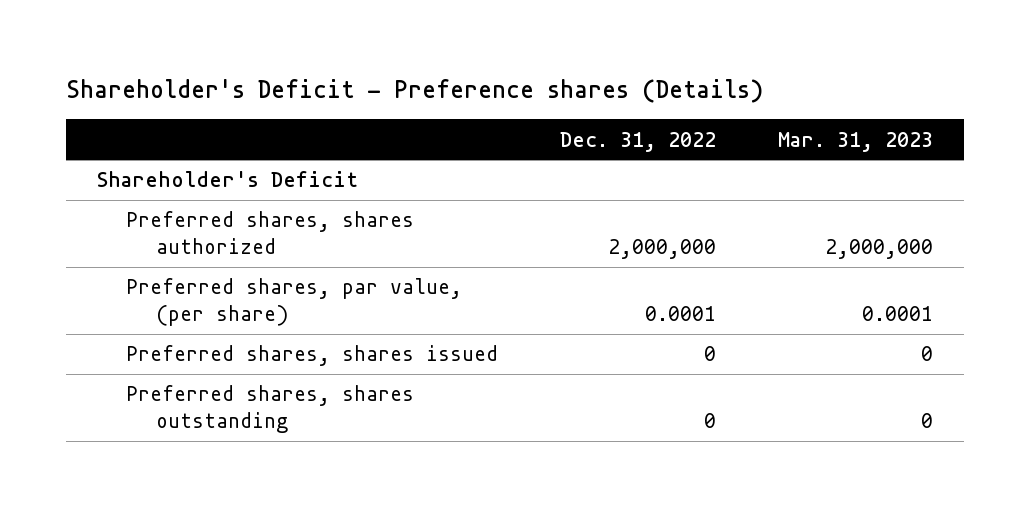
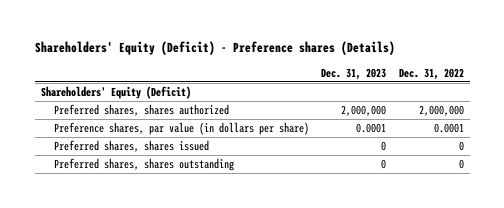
- Shareholder's Deficit - Preference shares (Details)
+ Shareholders' Equity (Deficit) - Preference shares (Details)
- | Dec. 31, 2022 | Mar. 31, 2023
+ | Dec. 31, 2023 | Dec. 31, 2022
- Shareholder's Deficit
+ Shareholders' Equity (Deficit)
- Preferred shares, par value, (per share) | 0.0001 | 0.0001
+ Preference shares, par value (in dollars per share) | 0.0001 | 0.0001

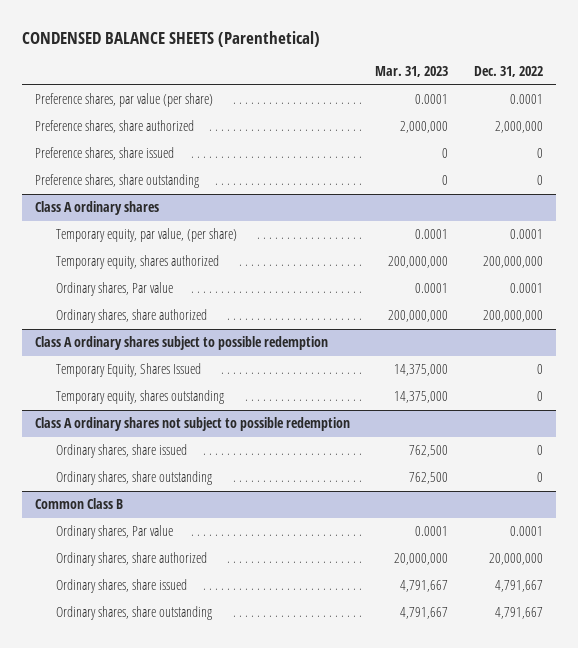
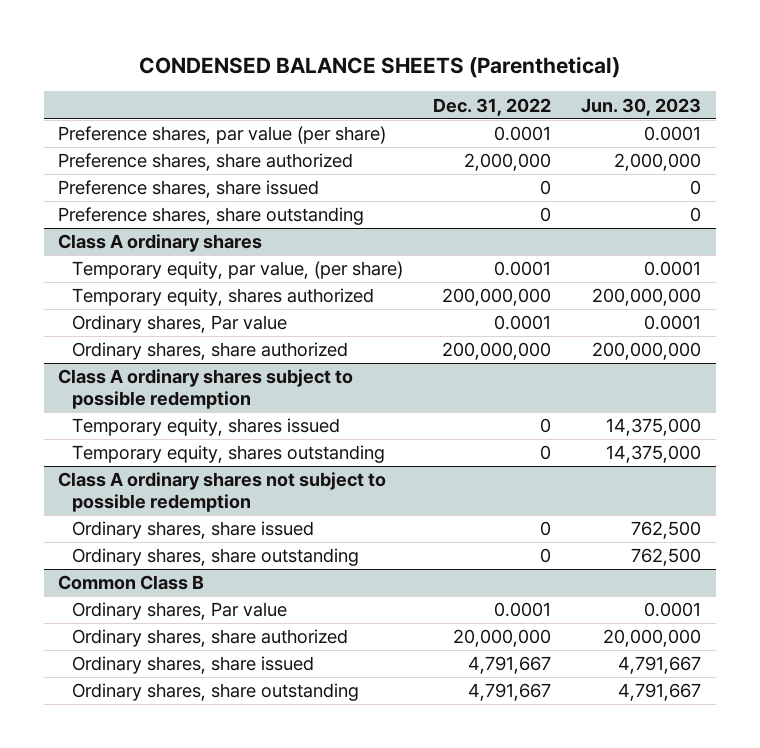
- | Mar. 31, 2023 | Dec. 31, 2022
+ | Dec. 31, 2022 | Jun. 30, 2023
@ Class A ordinary shares subject to possible redemption
- Temporary Equity, Shares Issued | 14,375,000 | 0
+ Temporary equity, shares issued | 0 | 14,375,000

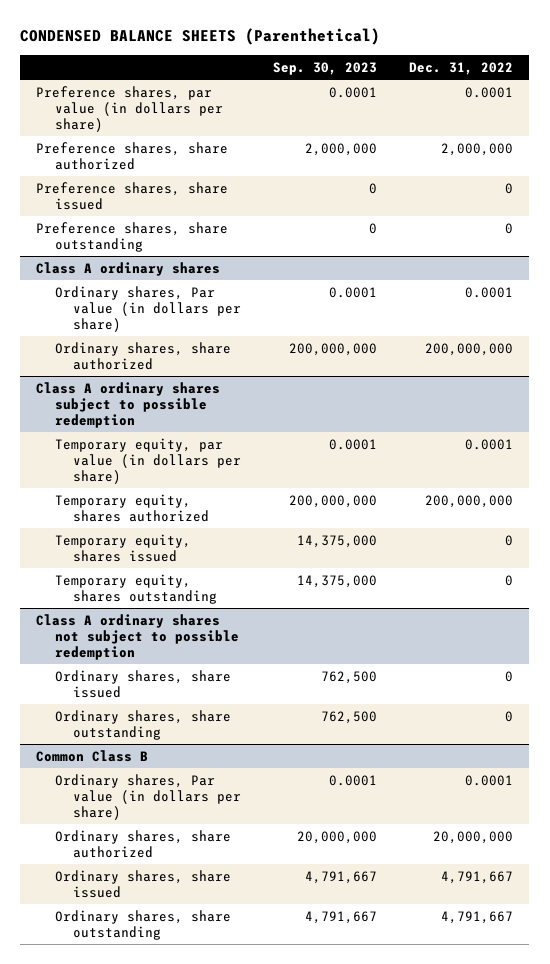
- | Dec. 31, 2022 | Jun. 30, 2023
+ | Sep. 30, 2023 | Dec. 31, 2022
- Preference shares, par value (per share) | 0.0001 | 0.0001
+ Preference shares, par value (in dollars per share) | 0.0001 | 0.0001
@ Class A ordinary shares
- Temporary equity, par value, (per share) | 0.0001 | 0.0001
- Temporary equity, shares authorized | 200,000,000 | 200,000,000
- Ordinary shares, Par value | 0.0001 | 0.0001
+ Ordinary shares, Par value (in dollars per share) | 0.0001 | 0.0001
@ Class A ordinary shares subject to possible redemption
+ Temporary equity, par value (in dollars per share) | 0.0001 | 0.0001
+ Temporary equity, shares authorized | 200,000,000 | 200,000,000
@ Common Class B
- Ordinary shares, Par value | 0.0001 | 0.0001
+ Ordinary shares, Par value (in dollars per share) | 0.0001 | 0.0001

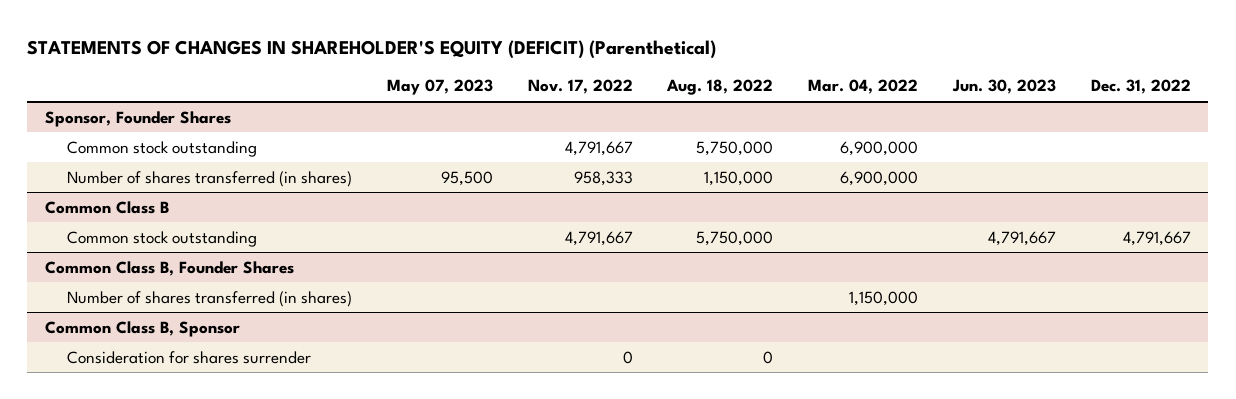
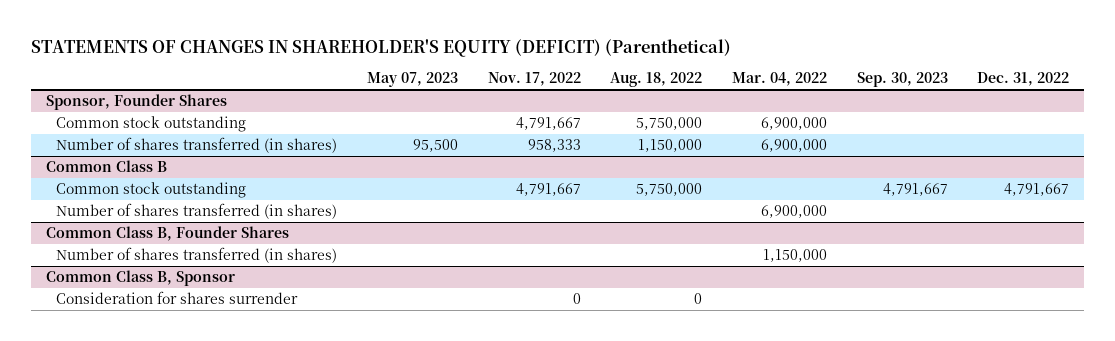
- | May 07, 2023 | Nov. 17, 2022 | Aug. 18, 2022 | Mar. 04, 2022 | Jun. 30, 2023 | Dec. 31, 2022
+ | May 07, 2023 | Nov. 17, 2022 | Aug. 18, 2022 | Mar. 04, 2022 | Sep. 30, 2023 | Dec. 31, 2022
@ Common Class B
+ Number of shares transferred (in shares) | | | | 6,900,000 | |

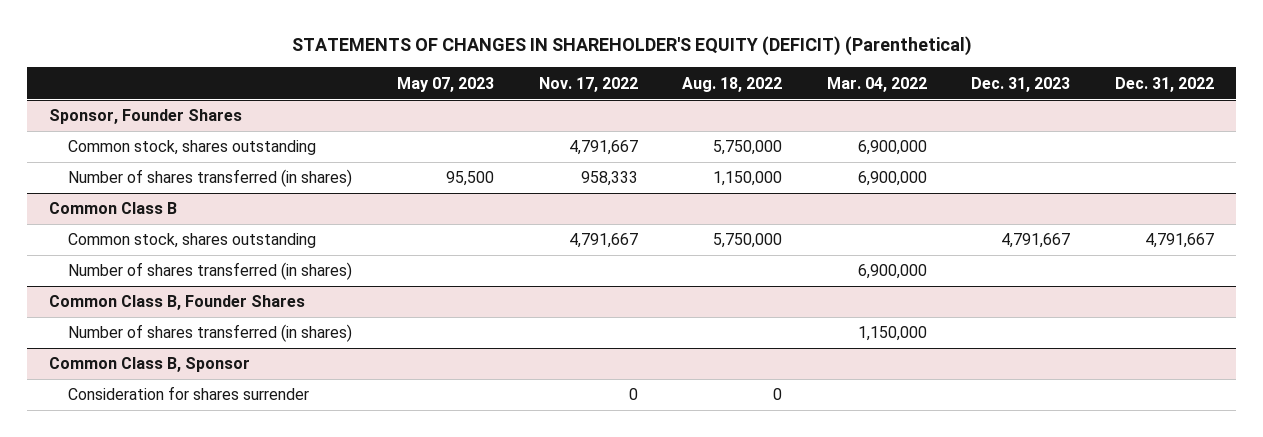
- | May 07, 2023 | Nov. 17, 2022 | Aug. 18, 2022 | Mar. 04, 2022 | Sep. 30, 2023 | Dec. 31, 2022
+ | May 07, 2023 | Nov. 17, 2022 | Aug. 18, 2022 | Mar. 04, 2022 | Dec. 31, 2023 | Dec. 31, 2022
@ Sponsor, Founder Shares
- Common stock outstanding | | 4,791,667 | 5,750,000 | 6,900,000 | |
+ Common stock, shares outstanding | | 4,791,667 | 5,750,000 | 6,900,000 | |
@ Common Class B
- Common stock outstanding | | 4,791,667 | 5,750,000 | | 4,791,667 | 4,791,667
+ Common stock, shares outstanding | | 4,791,667 | 5,750,000 | | 4,791,667 | 4,791,667

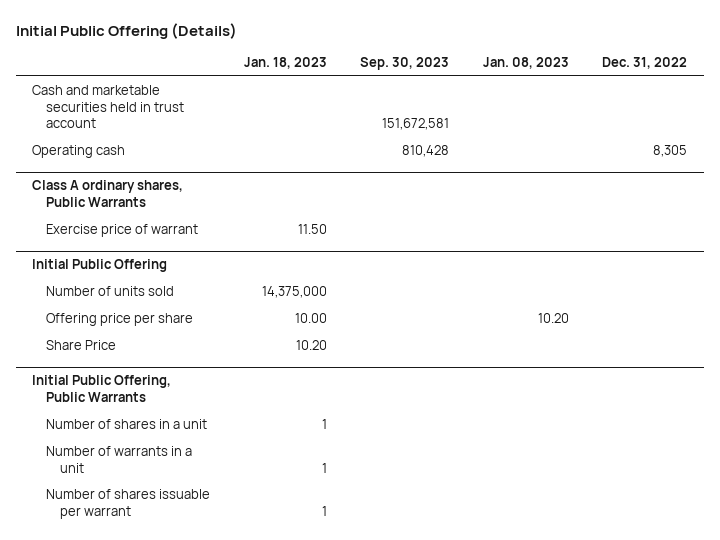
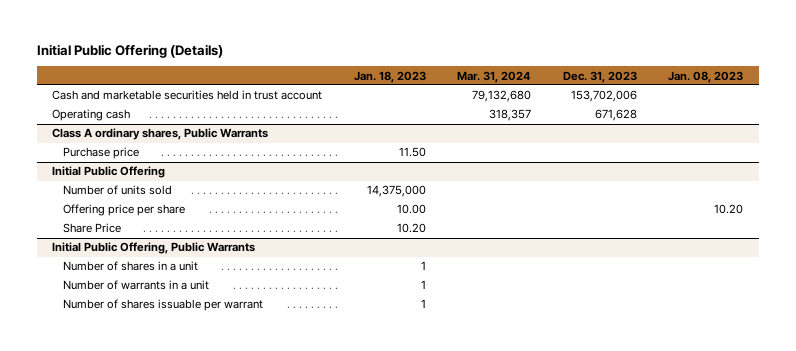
- | Jan. 18, 2023 | Sep. 30, 2023 | Jan. 08, 2023 | Dec. 31, 2022
+ | Jan. 18, 2023 | Mar. 31, 2024 | Dec. 31, 2023 | Jan. 08, 2023
@ Class A ordinary shares, Public Warrants
- Exercise price of warrant | 11.50 | | |
+ Purchase price | 11.50 | | |

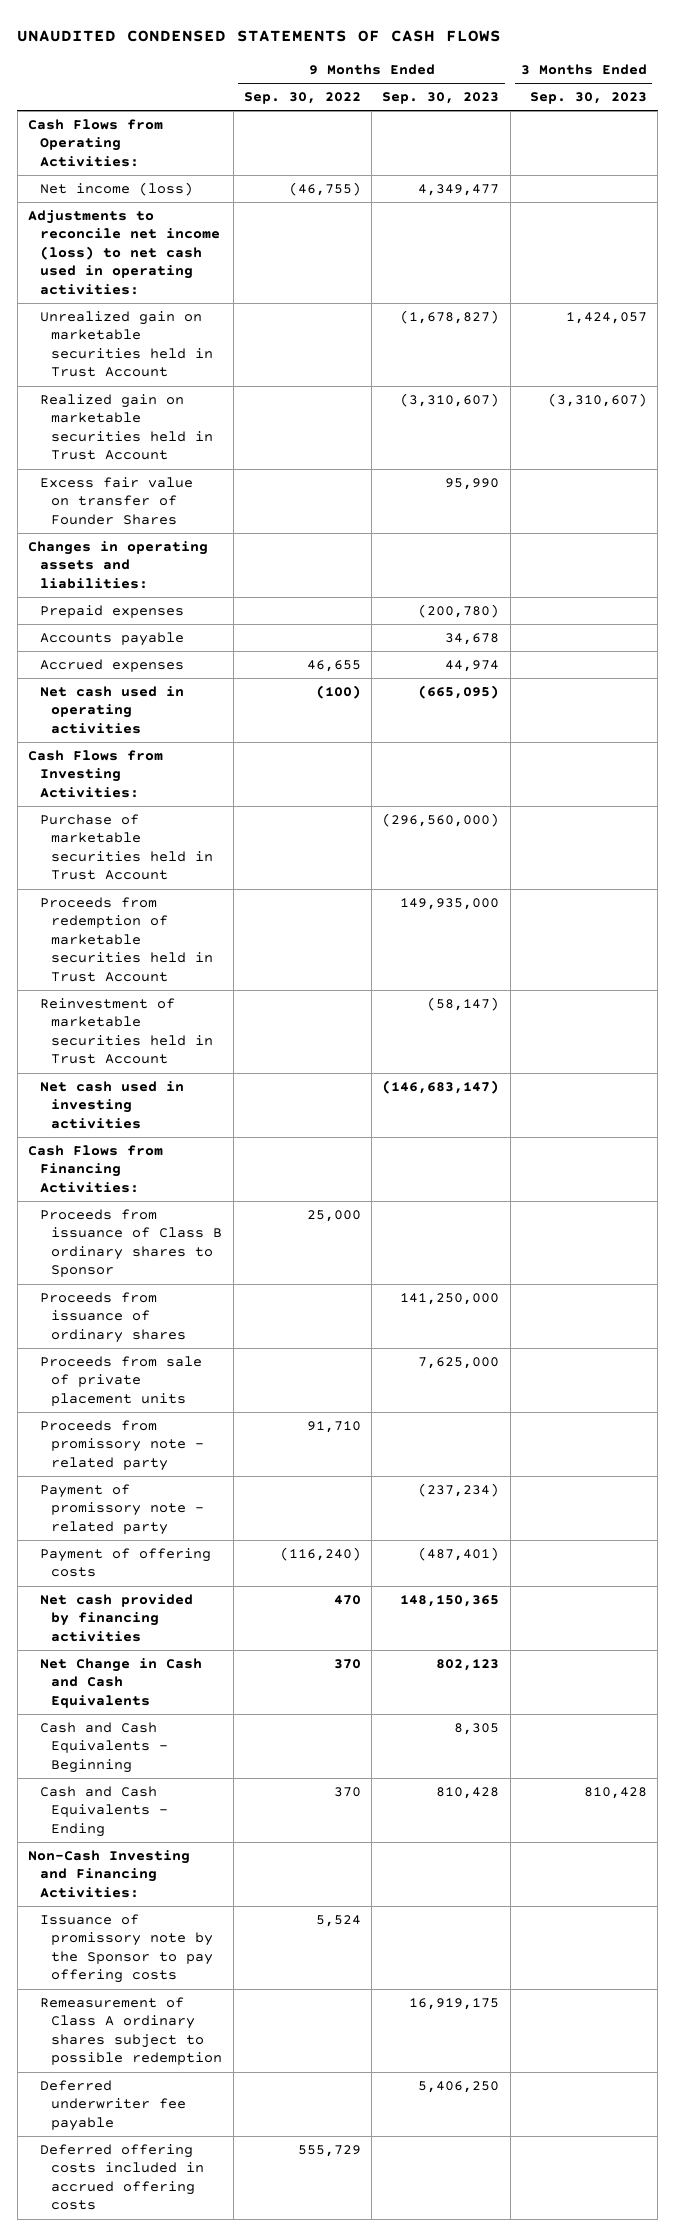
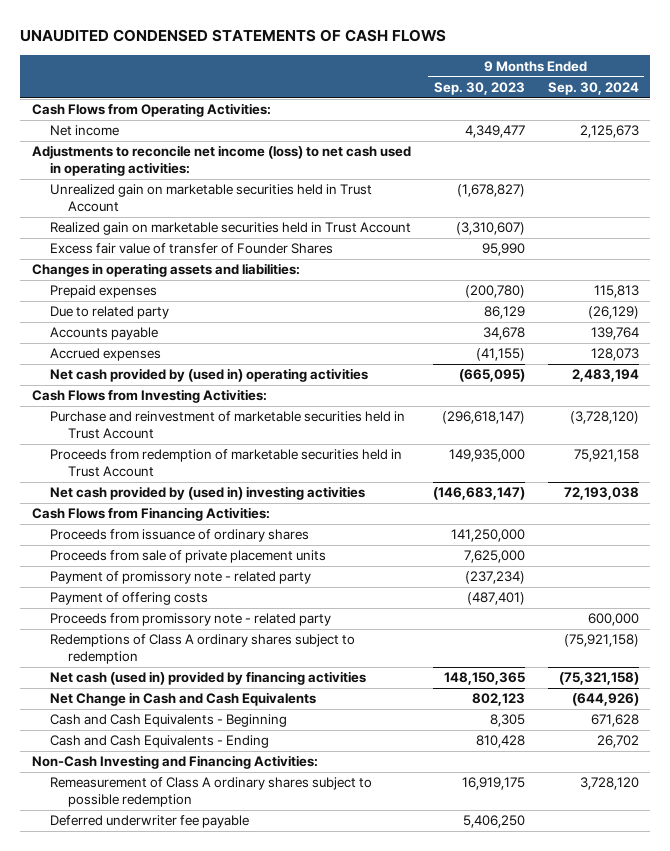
- | 9 Months Ended Sep. 30, 2022 | 9 Months Ended Sep. 30, 2023 | 3 Months Ended Sep. 30, 2023
+ | 9 Months Ended Sep. 30, 2023 | 9 Months Ended Sep. 30, 2024
- Net income (loss) | (46,755) | 4,349,477 |
+ Net income | 4,349,477 | 2,125,673
- Excess fair value on transfer of Founder Shares | | 95,990 |
+ Excess fair value of transfer of Founder Shares | 95,990 |
+ Due to related party | 86,129 | (26,129)
- Accrued expenses | 46,655 | 44,974 |
- Net cash used in operating activities | (100) | (665,095) |
+ Accrued expenses | (41,155) | 128,073
+ Net cash provided by (used in) operating activities | (665,095) | 2,483,194
- Purchase of marketable securities held in Trust Account | | (296,560,000) |
+ Purchase and reinvestment of marketable securities held in Trust Account | (296,618,147) | (3,728,120)
- Reinvestment of marketable securities held in Trust Account | | (58,147) |
- Net cash used in investing activities | | (146,683,147) |
+ Net cash provided by (used in) investing activities | (146,683,147) | 72,193,038
- Proceeds from issuance of Class B ordinary shares to Sponsor | 25,000 | |
- Net cash provided by financing activities | 470 | 148,150,365 |
moved down: Proceeds from promissory note - related party | | 600,000
+ Redemptions of Class A ordinary shares subject to redemption | | (75,921,158)
+ Net cash (used in) provided by financing activities | 148,150,365 | (75,321,158)
- Issuance of promissory note by the Sponsor to pay offering costs | 5,524 | |
- Deferred offering costs included in accrued offering costs | 555,729 | |

